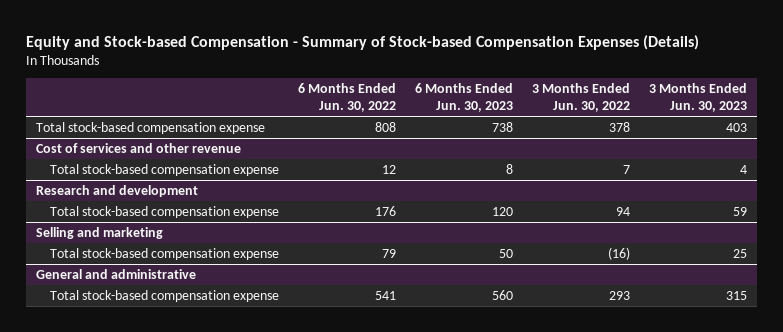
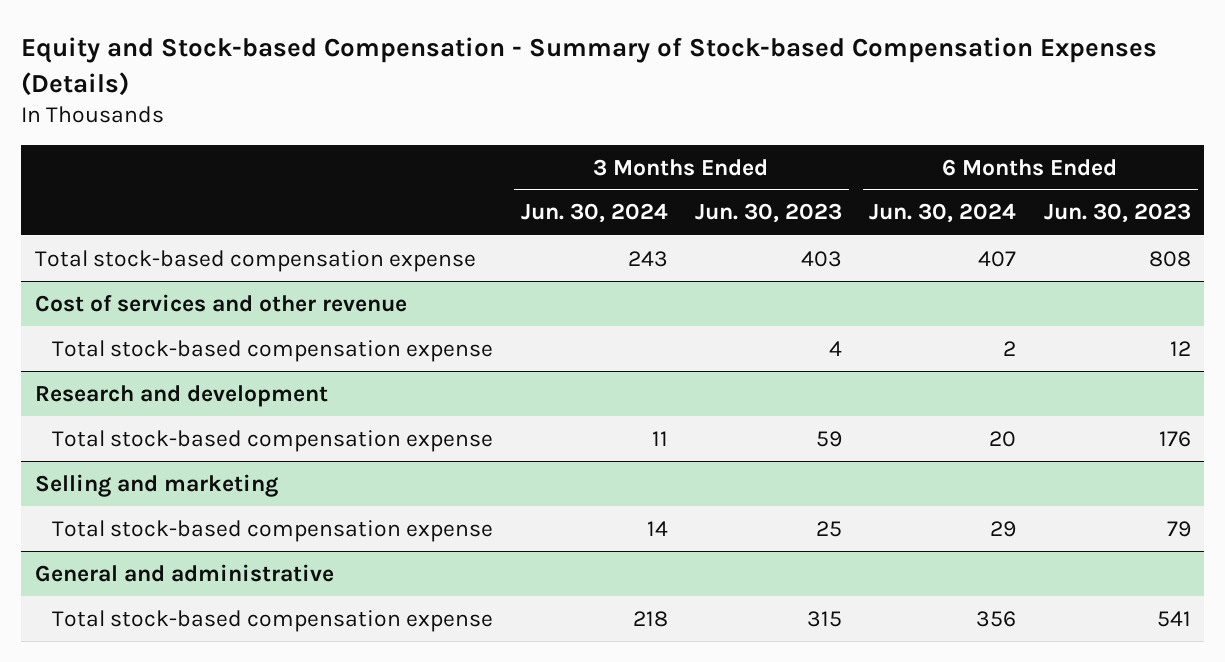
- | 6 Months Ended Jun. 30, 2022 | 6 Months Ended Jun. 30, 2023 | 3 Months Ended Jun. 30, 2022 | 3 Months Ended Jun. 30, 2023
+ | 3 Months Ended Jun. 30, 2024 | 3 Months Ended Jun. 30, 2023 | 6 Months Ended Jun. 30, 2024 | 6 Months Ended Jun. 30, 2023
- Total stock-based compensation expense | 808 | 738 | 378 | 403
+ Total stock-based compensation expense | 243 | 403 | 407 | 808
@ Cost of services and other revenue
- Total stock-based compensation expense | 12 | 8 | 7 | 4
+ Total stock-based compensation expense | | 4 | 2 | 12
@ Research and development
- Total stock-based compensation expense | 176 | 120 | 94 | 59
+ Total stock-based compensation expense | 11 | 59 | 20 | 176
@ Selling and marketing
- Total stock-based compensation expense | 79 | 50 | (16) | 25
+ Total stock-based compensation expense | 14 | 25 | 29 | 79
@ General and administrative
- Total stock-based compensation expense | 541 | 560 | 293 | 315
+ Total stock-based compensation expense | 218 | 315 | 356 | 541

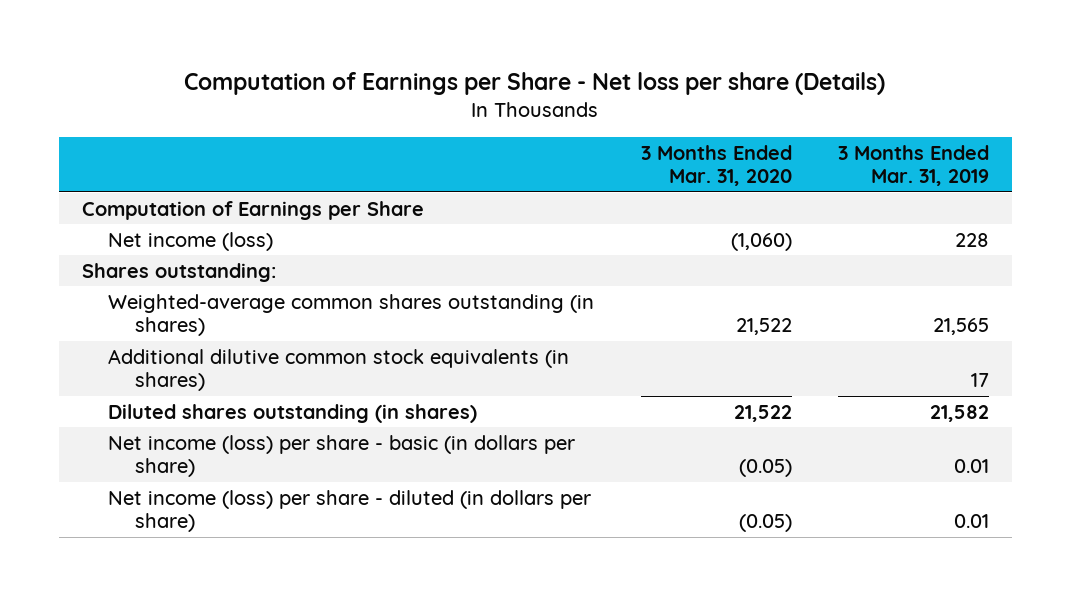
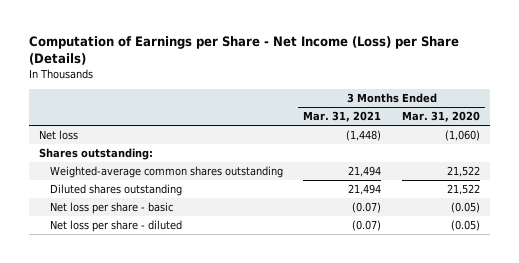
- Computation of Earnings per Share - Net loss per share (Details)
+ Computation of Earnings per Share - Net Income (Loss) per Share (Details)
- | 3 Months Ended Mar. 31, 2020 | 3 Months Ended Mar. 31, 2019
+ | 3 Months Ended Mar. 31, 2021 | 3 Months Ended Mar. 31, 2020
- Computation of Earnings per Share
- Net income (loss) | (1,060) | 228
+ Net loss | (1,448) | (1,060)
- Weighted-average common shares outstanding (in shares) | 21,522 | 21,565
- Additional dilutive common stock equivalents (in shares) | | 17
- Diluted shares outstanding (in shares) | 21,522 | 21,582
- Net income (loss) per share - basic (in dollars per share) | (0.05) | 0.01
- Net income (loss) per share - diluted (in dollars per share) | (0.05) | 0.01
+ Weighted-average common shares outstanding | 21,494 | 21,522
+ Diluted shares outstanding | 21,494 | 21,522
+ Net loss per share - basic | (0.07) | (0.05)
+ Net loss per share - diluted | (0.07) | (0.05)

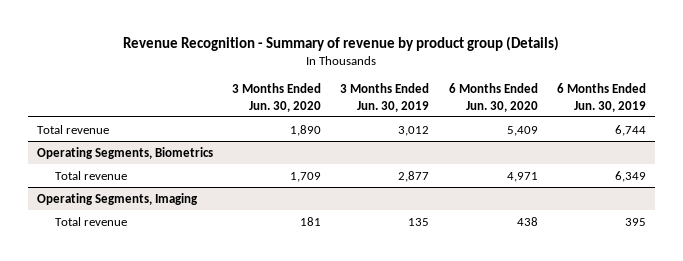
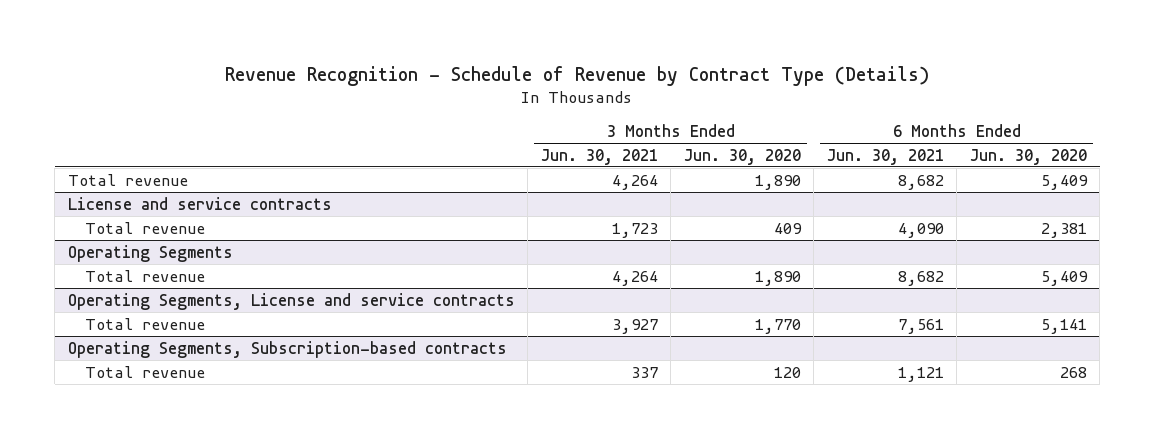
- Revenue Recognition - Summary of revenue by product group (Details)
+ Revenue Recognition - Schedule of Revenue by Contract Type (Details)
- | 3 Months Ended Jun. 30, 2020 | 3 Months Ended Jun. 30, 2019 | 6 Months Ended Jun. 30, 2020 | 6 Months Ended Jun. 30, 2019
+ | 3 Months Ended Jun. 30, 2021 | 3 Months Ended Jun. 30, 2020 | 6 Months Ended Jun. 30, 2021 | 6 Months Ended Jun. 30, 2020
- Operating Segments, Biometrics
- Total revenue | 1,709 | 2,877 | 4,971 | 6,349
- Operating Segments, Imaging
- Total revenue | 181 | 135 | 438 | 395
+ License and service contracts
+ Total revenue | 1,723 | 409 | 4,090 | 2,381
+ Operating Segments
+ Total revenue | 4,264 | 1,890 | 8,682 | 5,409
+ Operating Segments, License and service contracts
+ Total revenue | 3,927 | 1,770 | 7,561 | 5,141
+ Operating Segments, Subscription-based contracts
+ Total revenue | 337 | 120 | 1,121 | 268

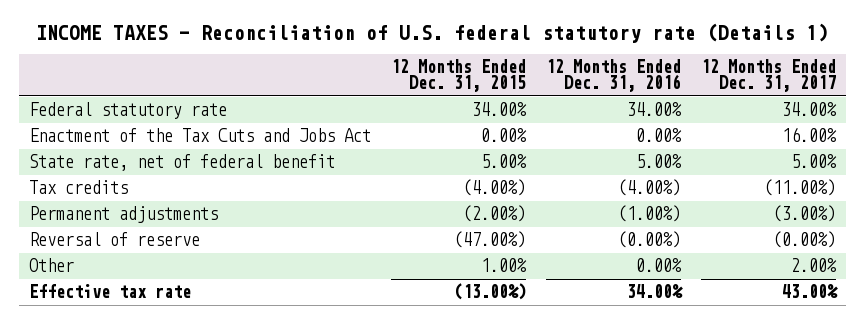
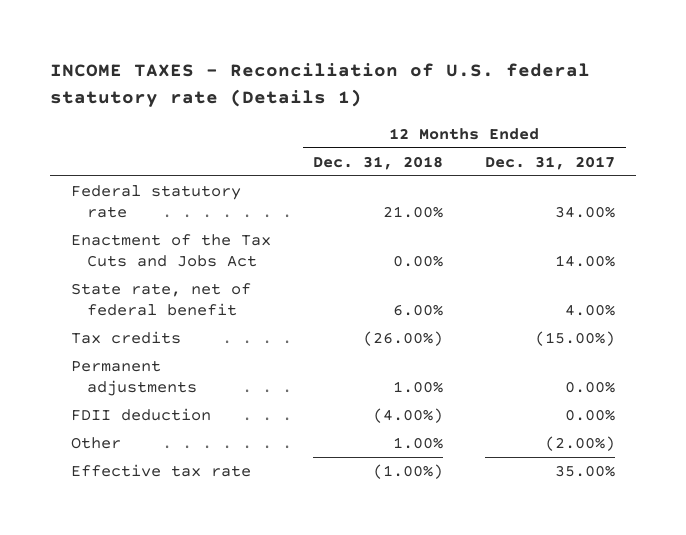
- | 12 Months Ended Dec. 31, 2015 | 12 Months Ended Dec. 31, 2016 | 12 Months Ended Dec. 31, 2017
+ | 12 Months Ended Dec. 31, 2018 | 12 Months Ended Dec. 31, 2017
- Enactment of the Tax Cuts and Jobs Act | 0.00% | 0.00% | 16.00%
- State rate, net of federal benefit | 5.00% | 5.00% | 5.00%
- Tax credits | (4.00%) | (4.00%) | (11.00%)
- Permanent adjustments | (2.00%) | (1.00%) | (3.00%)
- Reversal of reserve | (47.00%) | (0.00%) | (0.00%)
- Other | 1.00% | 0.00% | 2.00%
- Effective tax rate | (13.00%) | 34.00% | 43.00%
+ Enactment of the Tax Cuts and Jobs Act | 0.00% | 14.00%
+ State rate, net of federal benefit | 6.00% | 4.00%
+ Tax credits | (26.00%) | (15.00%)
+ Permanent adjustments | 1.00% | 0.00%
+ FDII deduction | (4.00%) | 0.00%
+ Other | 1.00% | (2.00%)
+ Effective tax rate | (1.00%) | 35.00%

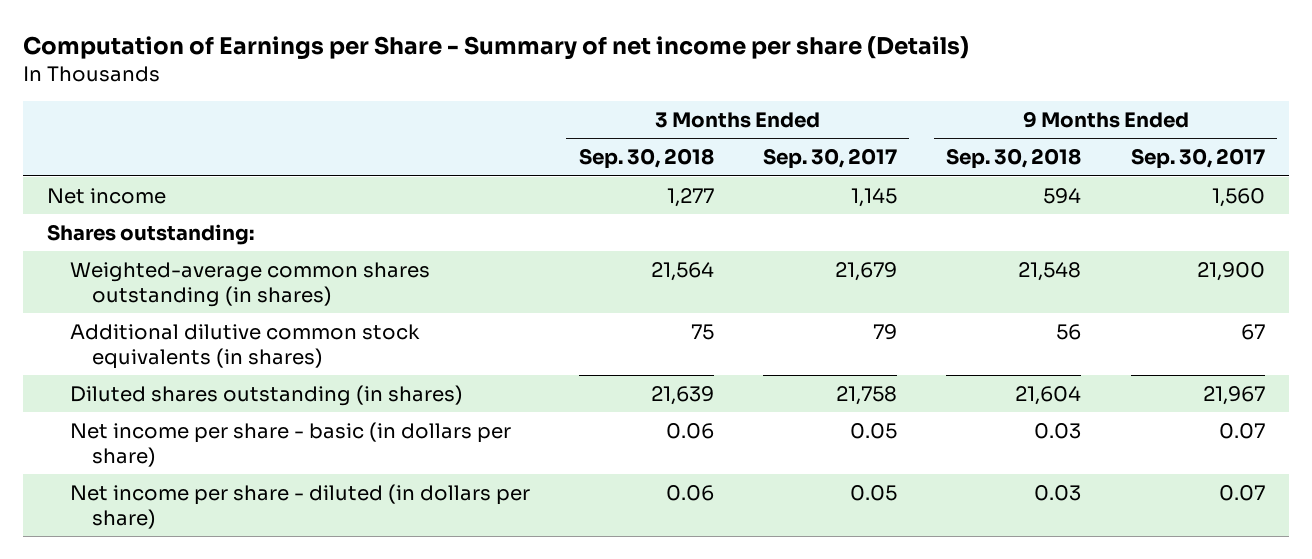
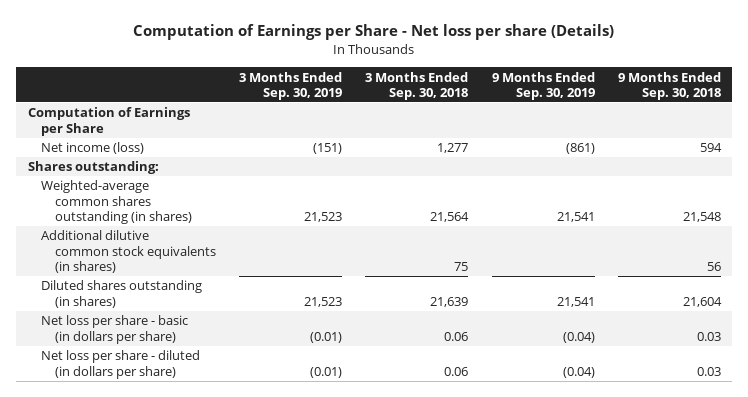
- Computation of Earnings per Share - Summary of net income per share (Details)
+ Computation of Earnings per Share - Net loss per share (Details)
- | 3 Months Ended Sep. 30, 2018 | 3 Months Ended Sep. 30, 2017 | 9 Months Ended Sep. 30, 2018 | 9 Months Ended Sep. 30, 2017
+ | 3 Months Ended Sep. 30, 2019 | 3 Months Ended Sep. 30, 2018 | 9 Months Ended Sep. 30, 2019 | 9 Months Ended Sep. 30, 2018
- Net income | 1,277 | 1,145 | 594 | 1,560
+ Computation of Earnings per Share
+ Net income (loss) | (151) | 1,277 | (861) | 594
- Net income per share - basic (in dollars per share) | 0.06 | 0.05 | 0.03 | 0.07
- Net income per share - diluted (in dollars per share) | 0.06 | 0.05 | 0.03 | 0.07
+ Net loss per share - basic (in dollars per share) | (0.01) | 0.06 | (0.04) | 0.03
+ Net loss per share - diluted (in dollars per share) | (0.01) | 0.06 | (0.04) | 0.03

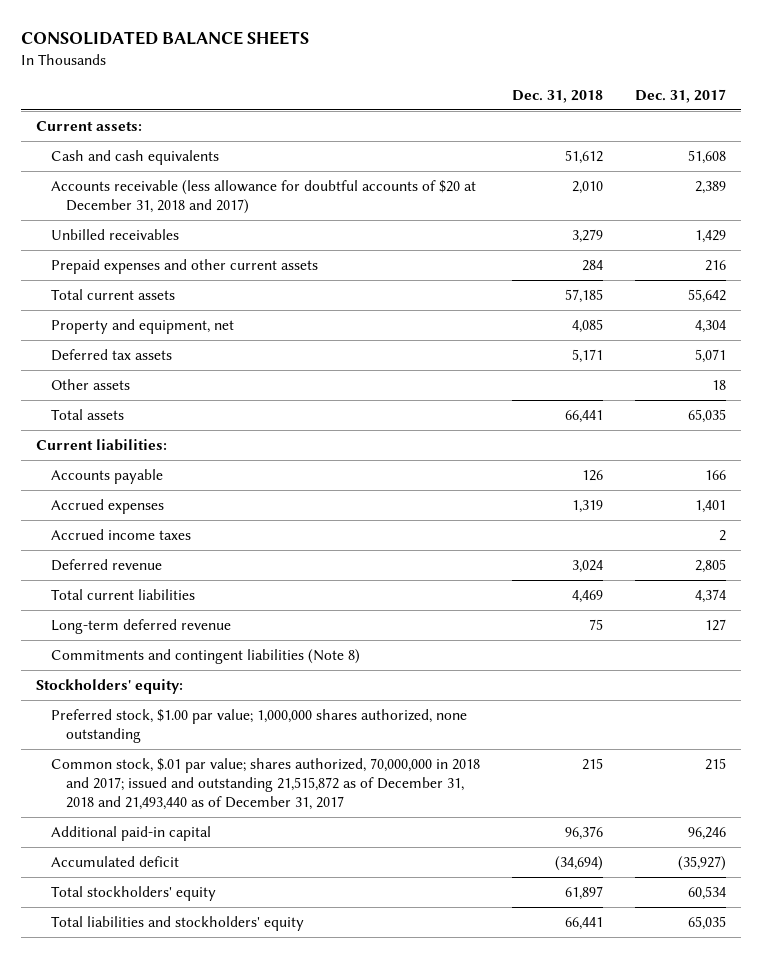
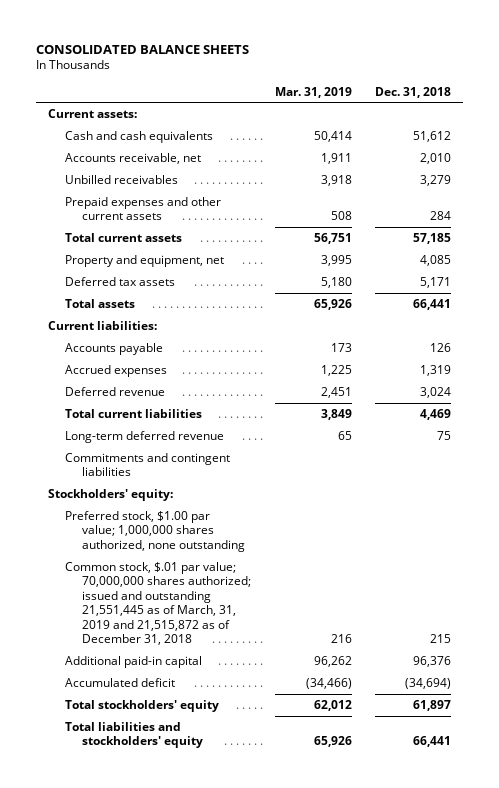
- | Dec. 31, 2018 | Dec. 31, 2017
+ | Mar. 31, 2019 | Dec. 31, 2018
- Accounts receivable (less allowance for doubtful accounts of $20 at December 31, 2018 and 2017) | 2,010 | 2,389
+ Accounts receivable, net | 1,911 | 2,010
- Other assets | | 18
- Accrued income taxes | | 2
- Commitments and contingent liabilities (Note 8)
+ Commitments and contingent liabilities
- Common stock, $.01 par value; shares authorized, 70,000,000 in 2018 and 2017; issued and outstanding 21,515,872 as of December 31, 2018 and 21,493,440 as of December 31, 2017 | 215 | 215
+ Common stock, $.01 par value; 70,000,000 shares authorized; issued and outstanding 21,551,445 as of March, 31, 2019 and 21,515,872 as of December 31, 2018 | 216 | 215

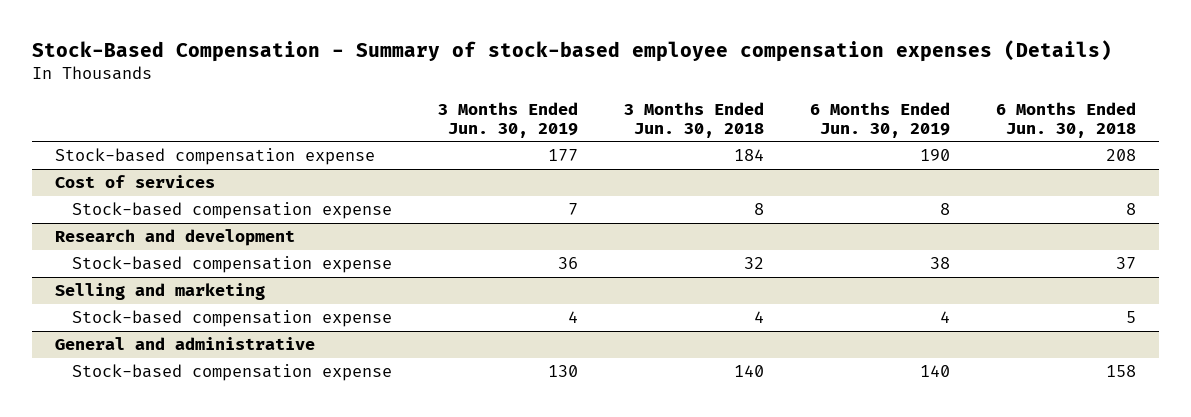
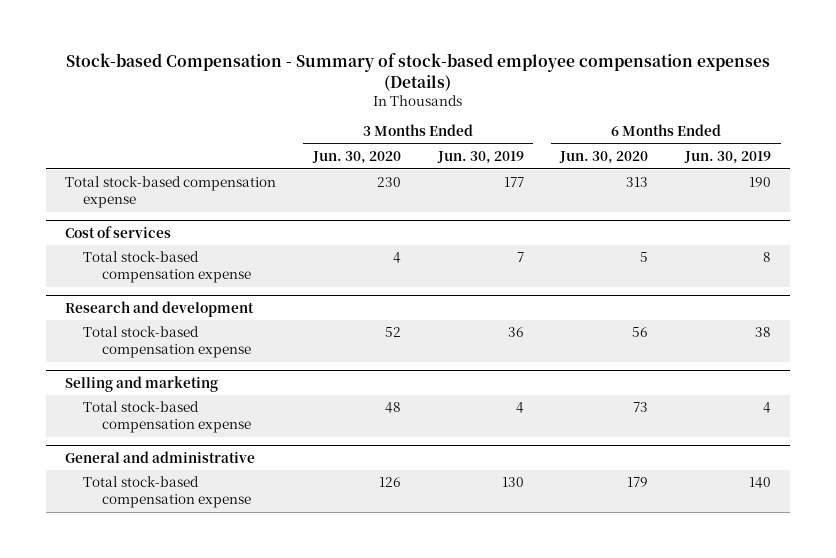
- Stock-Based Compensation - Summary of stock-based employee compensation expenses (Details)
+ Stock-based Compensation - Summary of stock-based employee compensation expenses (Details)
- | 3 Months Ended Jun. 30, 2019 | 3 Months Ended Jun. 30, 2018 | 6 Months Ended Jun. 30, 2019 | 6 Months Ended Jun. 30, 2018
+ | 3 Months Ended Jun. 30, 2020 | 3 Months Ended Jun. 30, 2019 | 6 Months Ended Jun. 30, 2020 | 6 Months Ended Jun. 30, 2019
- Stock-based compensation expense | 177 | 184 | 190 | 208
+ Total stock-based compensation expense | 230 | 177 | 313 | 190
@ Cost of services
- Stock-based compensation expense | 7 | 8 | 8 | 8
+ Total stock-based compensation expense | 4 | 7 | 5 | 8
@ Research and development
- Stock-based compensation expense | 36 | 32 | 38 | 37
+ Total stock-based compensation expense | 52 | 36 | 56 | 38
@ Selling and marketing
- Stock-based compensation expense | 4 | 4 | 4 | 5
+ Total stock-based compensation expense | 48 | 4 | 73 | 4
@ General and administrative
- Stock-based compensation expense | 130 | 140 | 140 | 158
+ Total stock-based compensation expense | 126 | 130 | 179 | 140

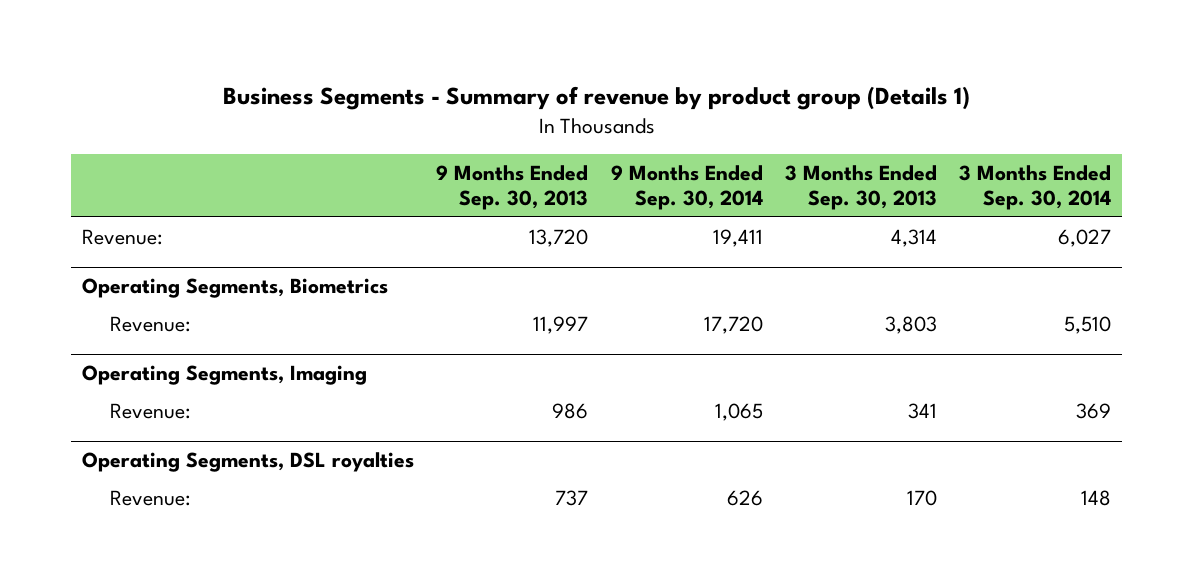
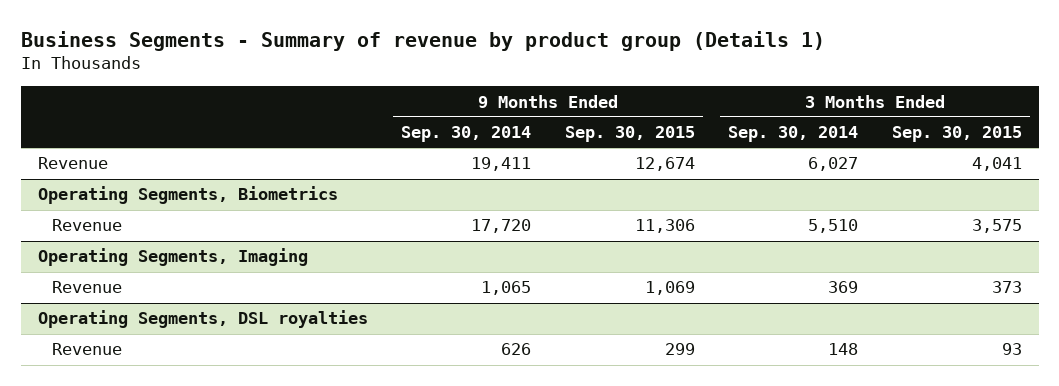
- | 9 Months Ended Sep. 30, 2013 | 9 Months Ended Sep. 30, 2014 | 3 Months Ended Sep. 30, 2013 | 3 Months Ended Sep. 30, 2014
+ | 9 Months Ended Sep. 30, 2014 | 9 Months Ended Sep. 30, 2015 | 3 Months Ended Sep. 30, 2014 | 3 Months Ended Sep. 30, 2015
- Revenue: | 13,720 | 19,411 | 4,314 | 6,027
+ Revenue | 19,411 | 12,674 | 6,027 | 4,041
@ Operating Segments, Biometrics
- Revenue: | 11,997 | 17,720 | 3,803 | 5,510
+ Revenue | 17,720 | 11,306 | 5,510 | 3,575
@ Operating Segments, Imaging
- Revenue: | 986 | 1,065 | 341 | 369
+ Revenue | 1,065 | 1,069 | 369 | 373
@ Operating Segments, DSL royalties
- Revenue: | 737 | 626 | 170 | 148
+ Revenue | 626 | 299 | 148 | 93

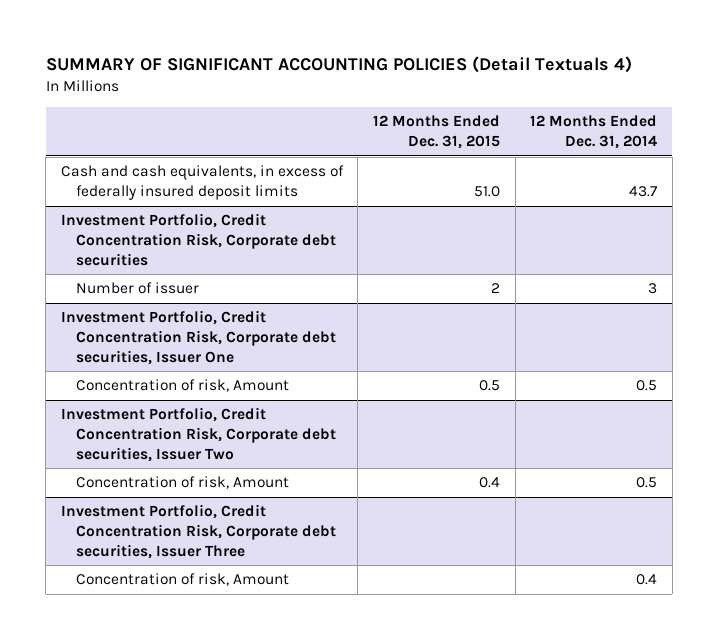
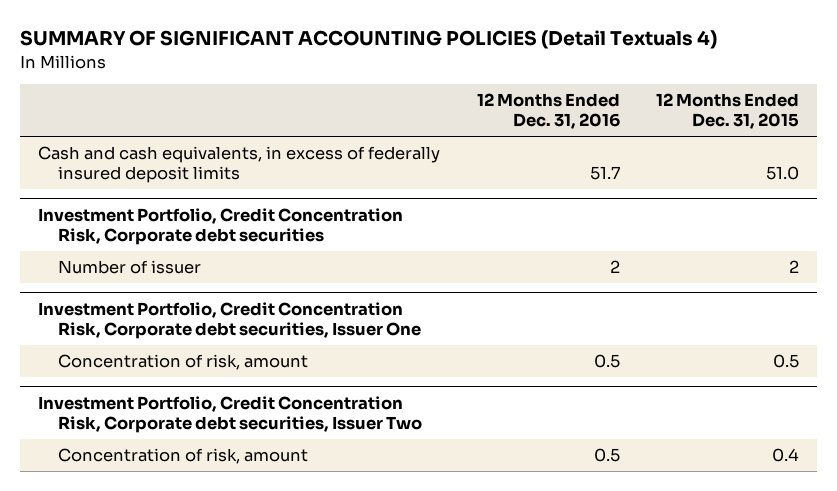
- | 12 Months Ended Dec. 31, 2015 | 12 Months Ended Dec. 31, 2014
+ | 12 Months Ended Dec. 31, 2016 | 12 Months Ended Dec. 31, 2015
@ Investment Portfolio, Credit Concentration Risk, Corporate debt securities, Issuer One
- Concentration of risk, Amount | 0.5 | 0.5
+ Concentration of risk, amount | 0.5 | 0.5
@ Investment Portfolio, Credit Concentration Risk, Corporate debt securities, Issuer Two
- Concentration of risk, Amount | 0.4 | 0.5
- Investment Portfolio, Credit Concentration Risk, Corporate debt securities, Issuer Three
- Concentration of risk, Amount | | 0.4
@ Investment Portfolio, Credit Concentration Risk, Corporate debt securities, Issuer Two
+ Concentration of risk, amount | 0.5 | 0.4

